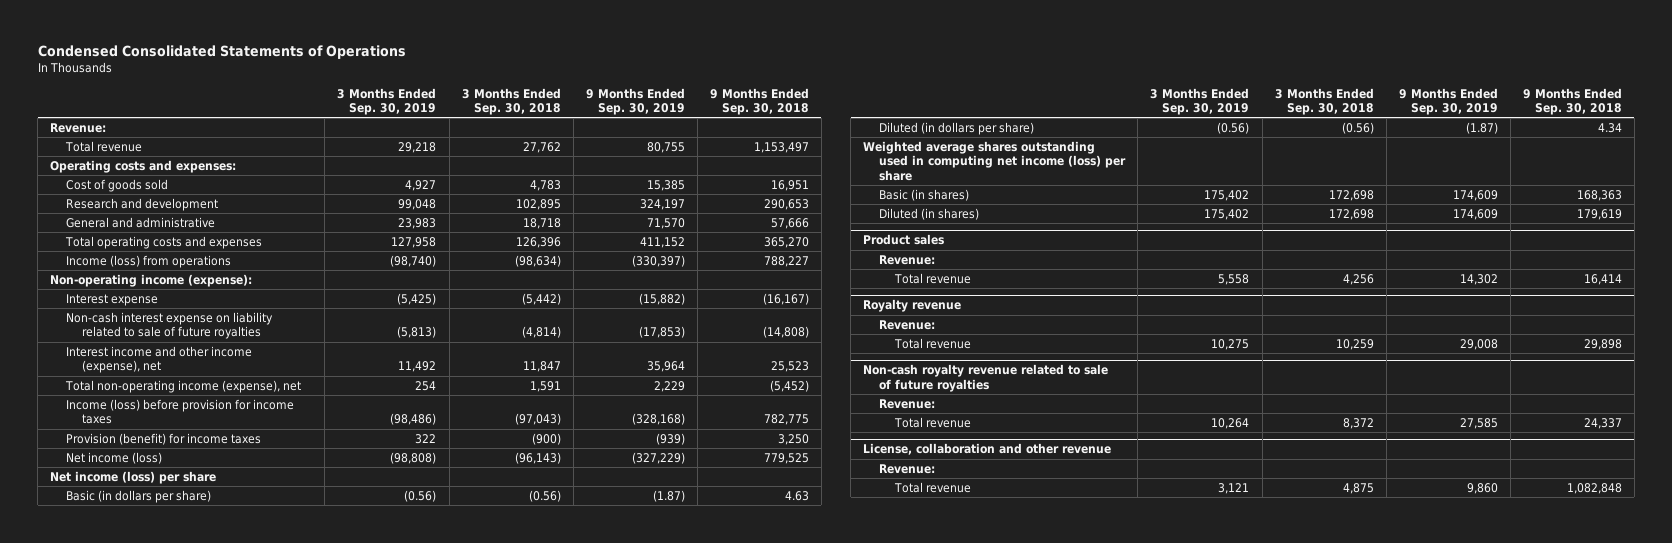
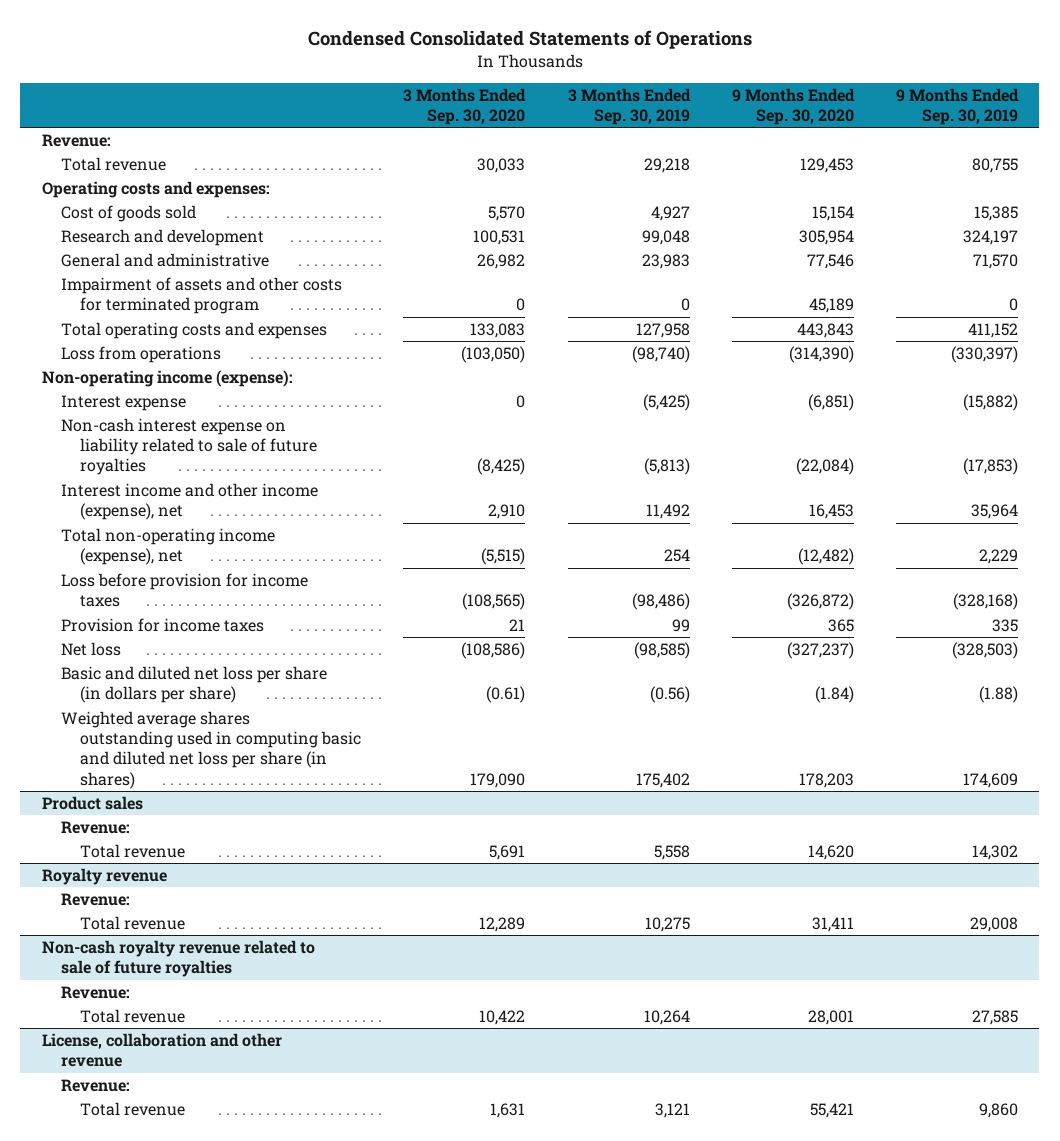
- | 3 Months Ended Sep. 30, 2019 | 3 Months Ended Sep. 30, 2018 | 9 Months Ended Sep. 30, 2019 | 9 Months Ended Sep. 30, 2018
+ | 3 Months Ended Sep. 30, 2020 | 3 Months Ended Sep. 30, 2019 | 9 Months Ended Sep. 30, 2020 | 9 Months Ended Sep. 30, 2019
+ Impairment of assets and other costs for terminated program | 0 | 0 | 45,189 | 0
- Income (loss) from operations | (98,740) | (98,634) | (330,397) | 788,227
+ Loss from operations | (103,050) | (98,740) | (314,390) | (330,397)
- Income (loss) before provision for income taxes | (98,486) | (97,043) | (328,168) | 782,775
- Provision (benefit) for income taxes | 322 | (900) | (939) | 3,250
- Net income (loss) | (98,808) | (96,143) | (327,229) | 779,525
- Net income (loss) per share
- Basic (in dollars per share) | (0.56) | (0.56) | (1.87) | 4.63
- Diluted (in dollars per share) | (0.56) | (0.56) | (1.87) | 4.34
- Weighted average shares outstanding used in computing net income (loss) per share
- Basic (in shares) | 175,402 | 172,698 | 174,609 | 168,363
- Diluted (in shares) | 175,402 | 172,698 | 174,609 | 179,619
+ Loss before provision for income taxes | (108,565) | (98,486) | (326,872) | (328,168)
+ Provision for income taxes | 21 | 99 | 365 | 335
+ Net loss | (108,586) | (98,585) | (327,237) | (328,503)
+ Basic and diluted net loss per share (in dollars per share) | (0.61) | (0.56) | (1.84) | (1.88)
+ Weighted average shares outstanding used in computing basic and diluted net loss per share (in shares) | 179,090 | 175,402 | 178,203 | 174,609

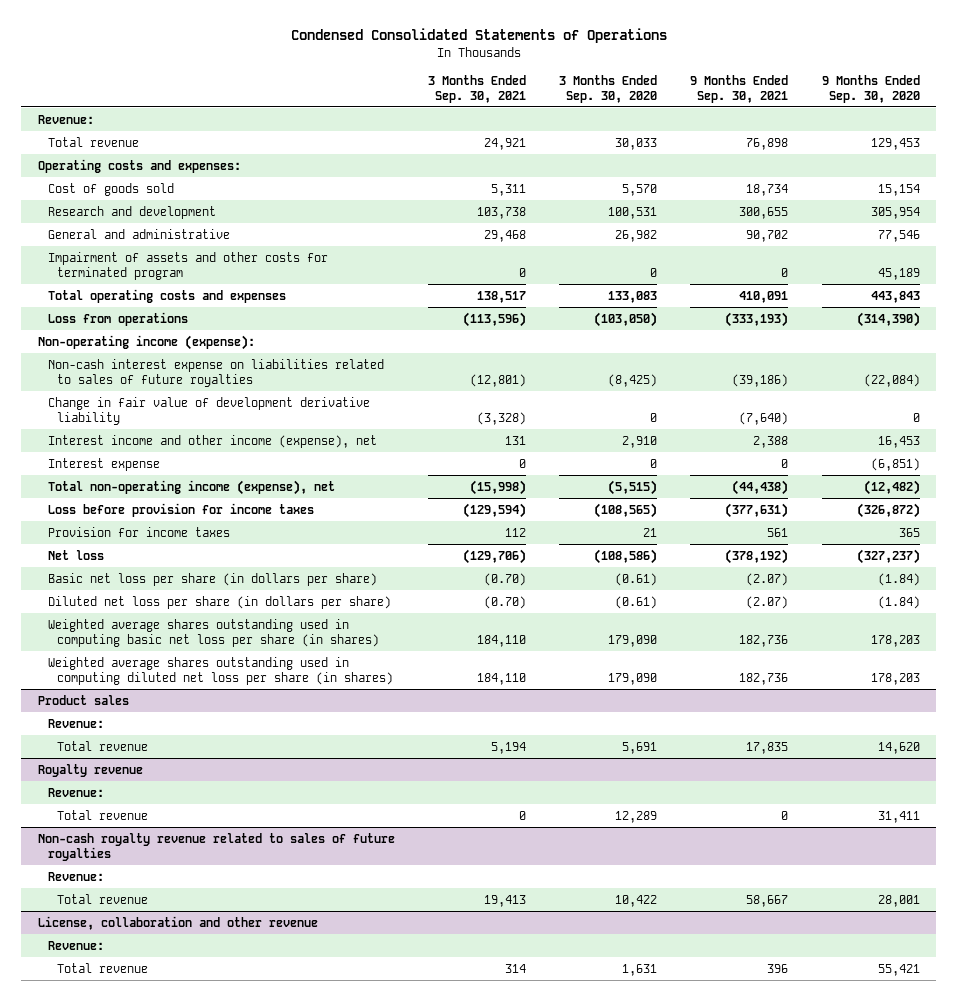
- | 3 Months Ended Sep. 30, 2020 | 3 Months Ended Sep. 30, 2019 | 9 Months Ended Sep. 30, 2020 | 9 Months Ended Sep. 30, 2019
+ | 3 Months Ended Sep. 30, 2021 | 3 Months Ended Sep. 30, 2020 | 9 Months Ended Sep. 30, 2021 | 9 Months Ended Sep. 30, 2020
- Non-cash interest expense on liability related to sale of future royalties | (8,425) | (5,813) | (22,084) | (17,853)
+ Non-cash interest expense on liabilities related to sales of future royalties | (12,801) | (8,425) | (39,186) | (22,084)
+ Change in fair value of development derivative liability | (3,328) | 0 | (7,640) | 0
moved down: Interest expense | 0 | 0 | 0 | (6,851)
- Basic and diluted net loss per share (in dollars per share) | (0.61) | (0.56) | (1.84) | (1.88)
- Weighted average shares outstanding used in computing basic and diluted net loss per share (in shares) | 179,090 | 175,402 | 178,203 | 174,609
+ Basic net loss per share (in dollars per share) | (0.70) | (0.61) | (2.07) | (1.84)
+ Diluted net loss per share (in dollars per share) | (0.70) | (0.61) | (2.07) | (1.84)
+ Weighted average shares outstanding used in computing basic net loss per share (in shares) | 184,110 | 179,090 | 182,736 | 178,203
+ Weighted average shares outstanding used in computing diluted net loss per share (in shares) | 184,110 | 179,090 | 182,736 | 178,203
- Non-cash royalty revenue related to sale of future royalties
+ Non-cash royalty revenue related to sales of future royalties

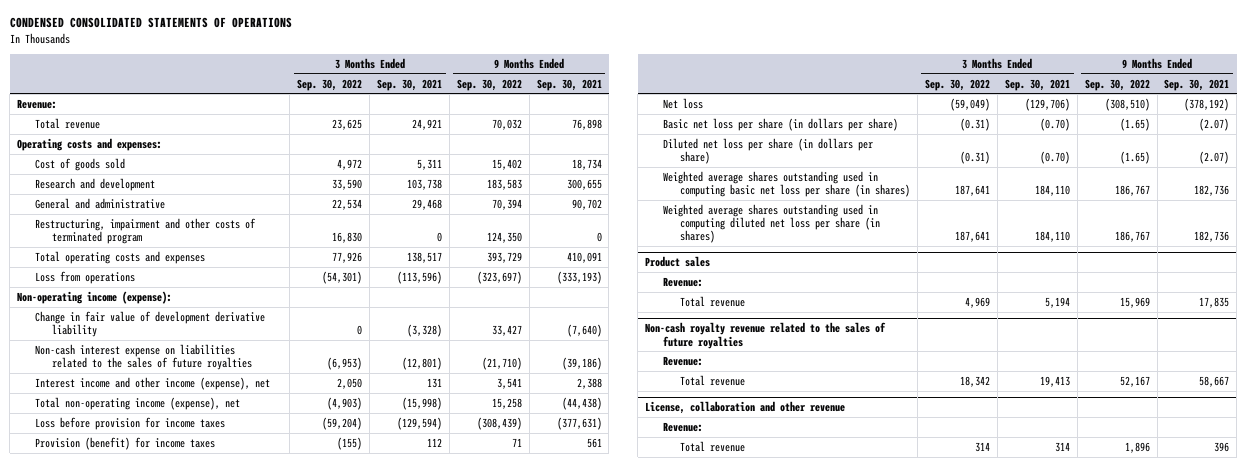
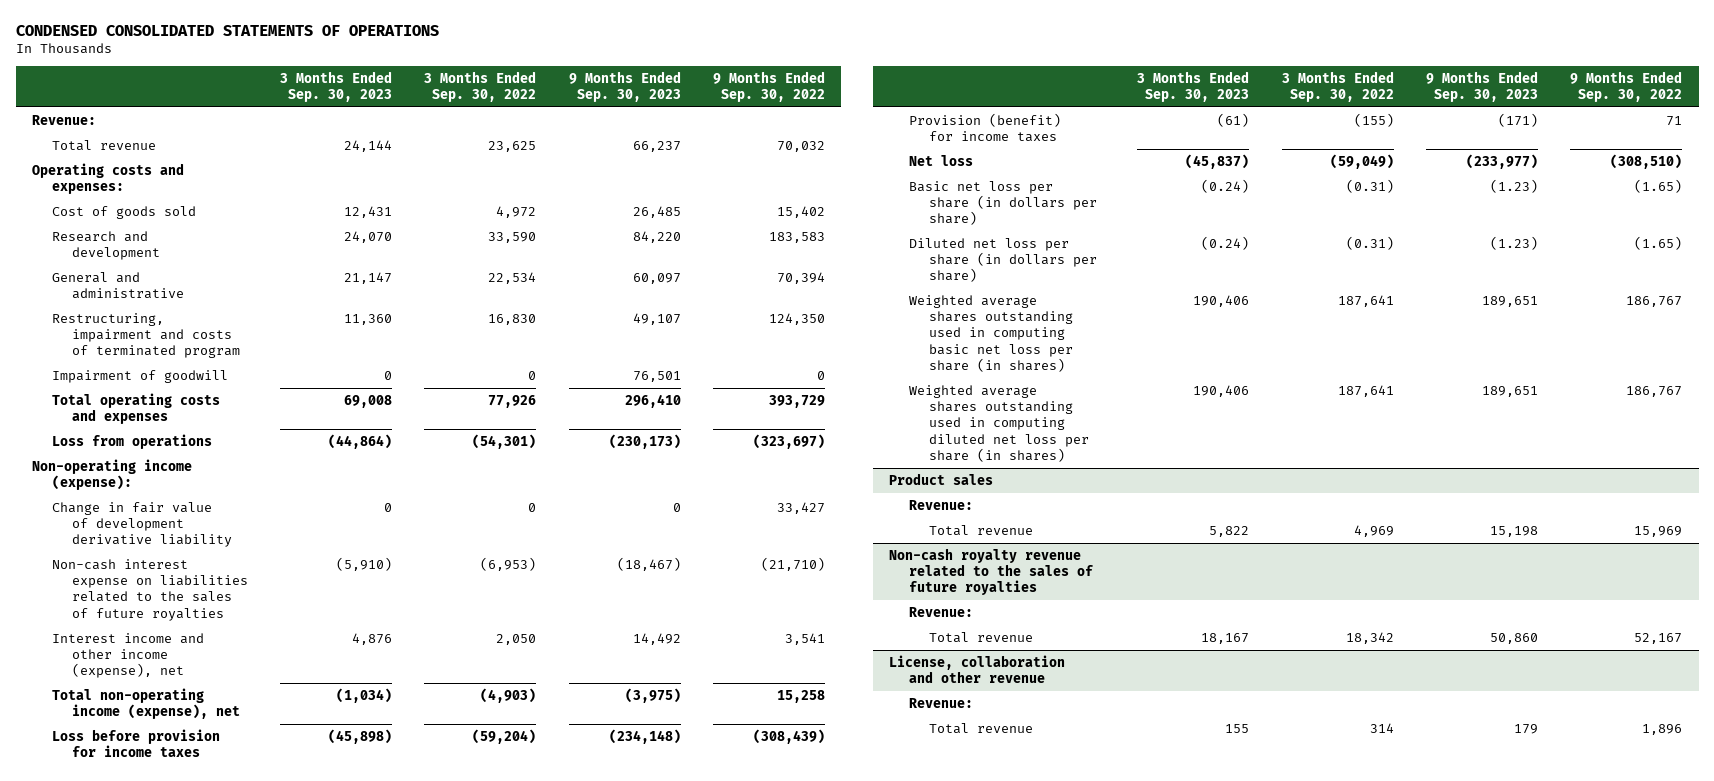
- | 3 Months Ended Sep. 30, 2022 | 3 Months Ended Sep. 30, 2021 | 9 Months Ended Sep. 30, 2022 | 9 Months Ended Sep. 30, 2021
+ | 3 Months Ended Sep. 30, 2023 | 3 Months Ended Sep. 30, 2022 | 9 Months Ended Sep. 30, 2023 | 9 Months Ended Sep. 30, 2022
- Restructuring, impairment and other costs of terminated program | 16,830 | 0 | 124,350 | 0
+ Restructuring, impairment and costs of terminated program | 11,360 | 16,830 | 49,107 | 124,350
+ Impairment of goodwill | 0 | 0 | 76,501 | 0

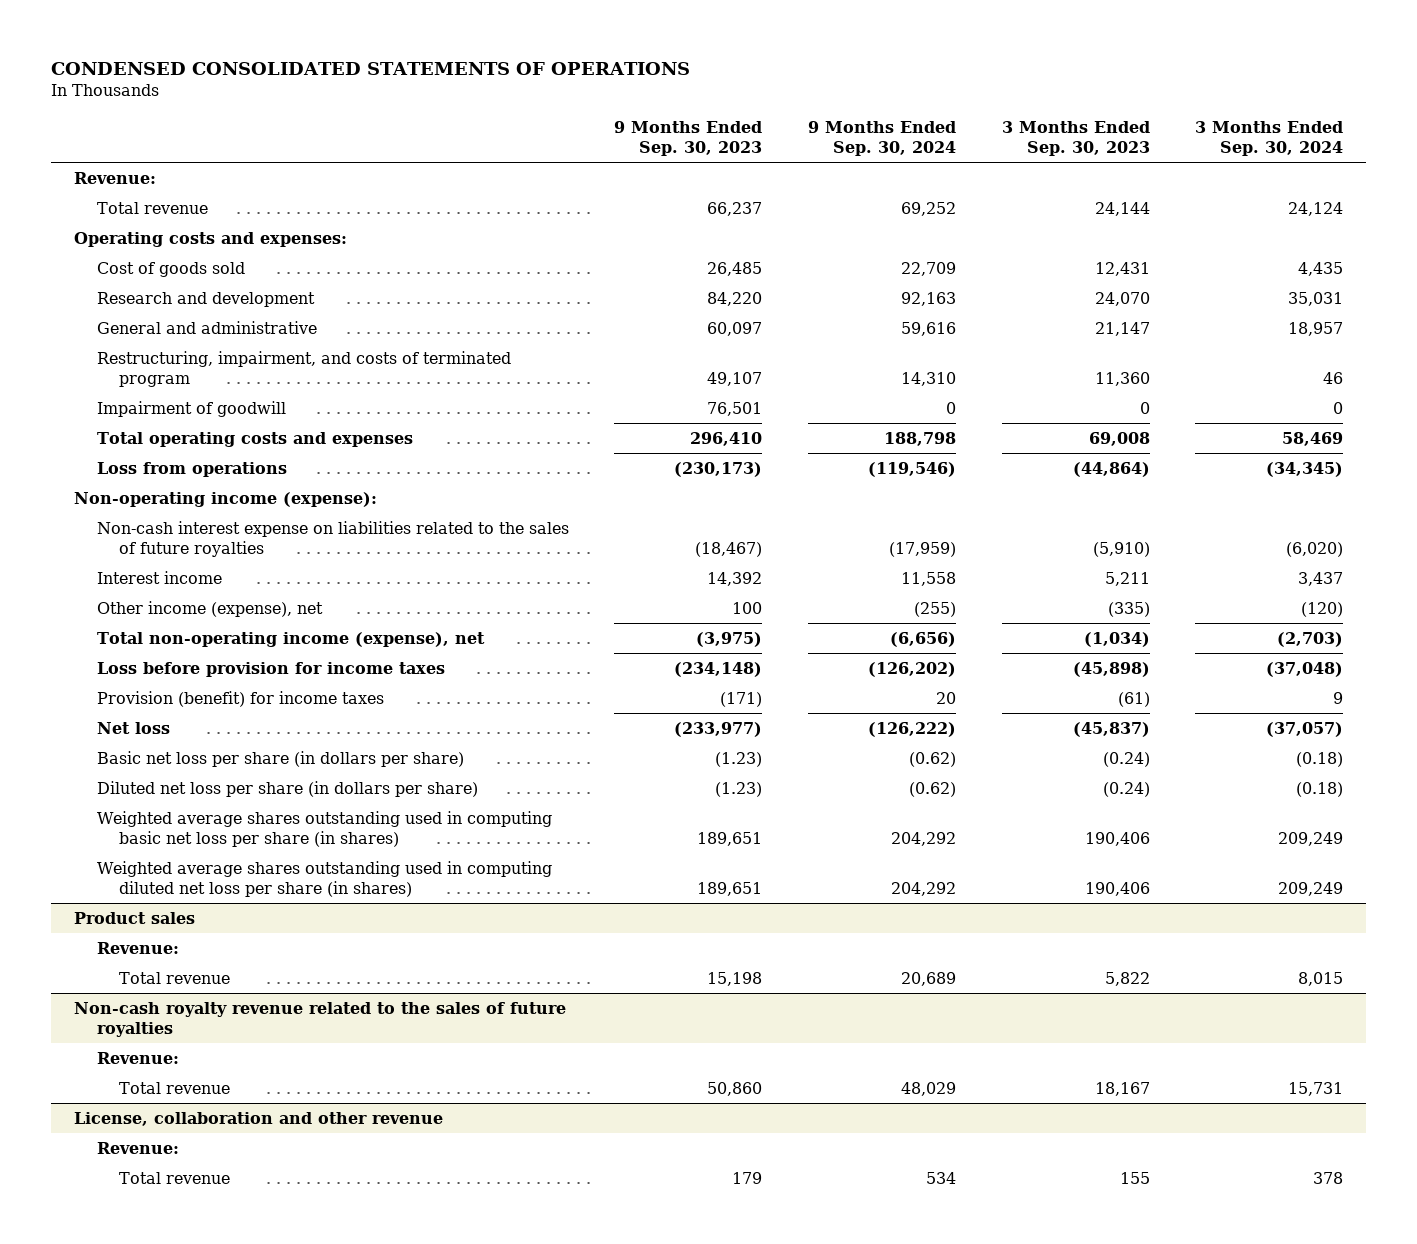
- | 3 Months Ended Sep. 30, 2023 | 3 Months Ended Sep. 30, 2022 | 9 Months Ended Sep. 30, 2023 | 9 Months Ended Sep. 30, 2022
+ | 9 Months Ended Sep. 30, 2023 | 9 Months Ended Sep. 30, 2024 | 3 Months Ended Sep. 30, 2023 | 3 Months Ended Sep. 30, 2024
- Restructuring, impairment and costs of terminated program | 11,360 | 16,830 | 49,107 | 124,350
+ Restructuring, impairment, and costs of terminated program | 49,107 | 14,310 | 11,360 | 46
- Change in fair value of development derivative liability | 0 | 0 | 0 | 33,427
- Interest income and other income (expense), net | 4,876 | 2,050 | 14,492 | 3,541
+ Interest income | 14,392 | 11,558 | 5,211 | 3,437
+ Other income (expense), net | 100 | (255) | (335) | (120)

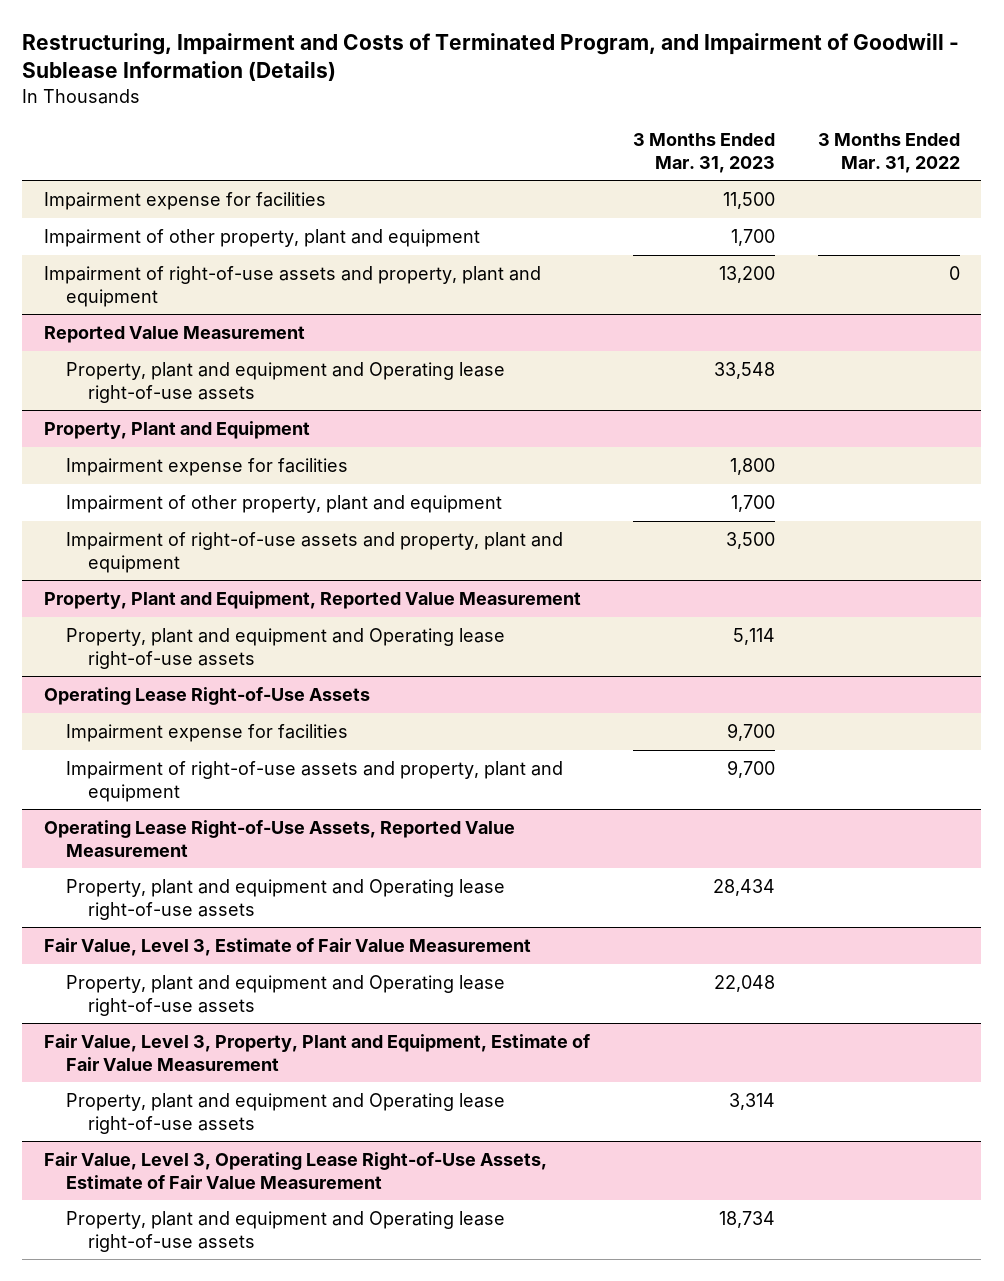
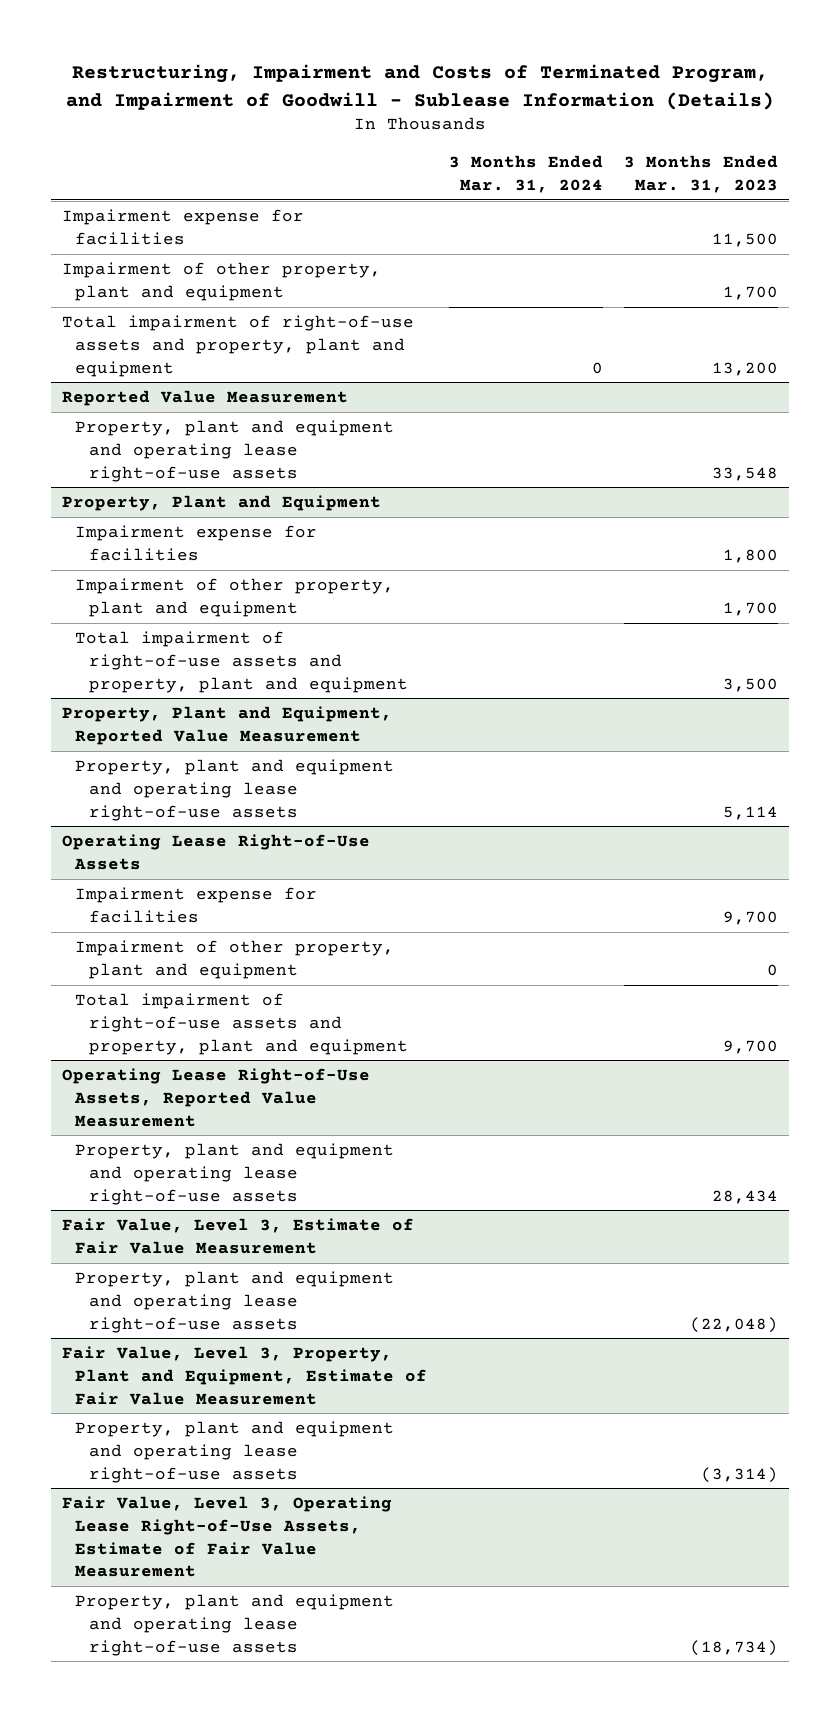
- | 3 Months Ended Mar. 31, 2023 | 3 Months Ended Mar. 31, 2022
+ | 3 Months Ended Mar. 31, 2024 | 3 Months Ended Mar. 31, 2023
- Impairment of right-of-use assets and property, plant and equipment | 13,200 | 0
+ Total impairment of right-of-use assets and property, plant and equipment | 0 | 13,200
@ Reported Value Measurement
- Property, plant and equipment and Operating lease right-of-use assets | 33,548 |
+ Property, plant and equipment and operating lease right-of-use assets | | 33,548
@ Property, Plant and Equipment
- Impairment of right-of-use assets and property, plant and equipment | 3,500 |
+ Total impairment of right-of-use assets and property, plant and equipment | | 3,500
@ Property, Plant and Equipment, Reported Value Measurement
- Property, plant and equipment and Operating lease right-of-use assets | 5,114 |
+ Property, plant and equipment and operating lease right-of-use assets | | 5,114
@ Operating Lease Right-of-Use Assets
- Impairment of right-of-use assets and property, plant and equipment | 9,700 |
+ Impairment of other property, plant and equipment | | 0
+ Total impairment of right-of-use assets and property, plant and equipment | | 9,700
@ Operating Lease Right-of-Use Assets, Reported Value Measurement
- Property, plant and equipment and Operating lease right-of-use assets | 28,434 |
+ Property, plant and equipment and operating lease right-of-use assets | | 28,434
@ Fair Value, Level 3, Estimate of Fair Value Measurement
- Property, plant and equipment and Operating lease right-of-use assets | 22,048 |
+ Property, plant and equipment and operating lease right-of-use assets | | (22,048)
@ Fair Value, Level 3, Property, Plant and Equipment, Estimate of Fair Value Measurement
- Property, plant and equipment and Operating lease right-of-use assets | 3,314 |
+ Property, plant and equipment and operating lease right-of-use assets | | (3,314)
@ Fair Value, Level 3, Operating Lease Right-of-Use Assets, Estimate of Fair Value Measurement
- Property, plant and equipment and Operating lease right-of-use assets | 18,734 |
+ Property, plant and equipment and operating lease right-of-use assets | | (18,734)

